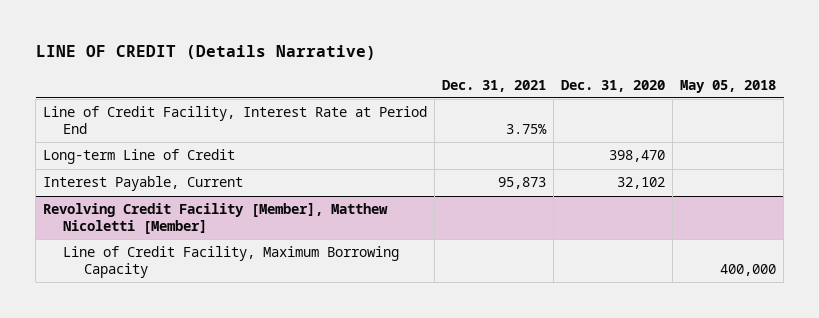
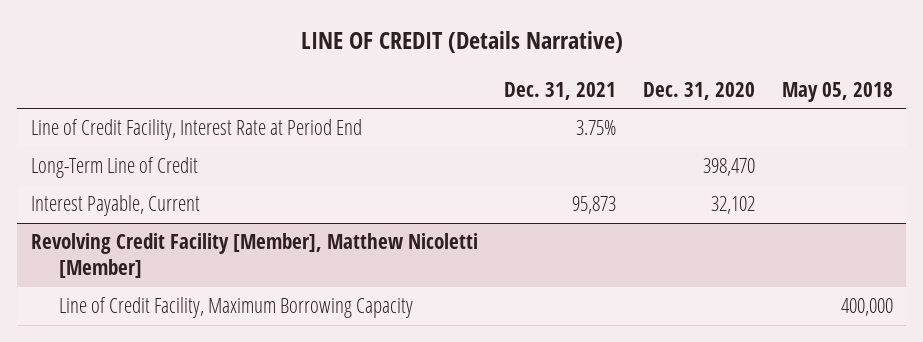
- Long-term Line of Credit | | 398,470 |
+ Long-Term Line of Credit | | 398,470 |

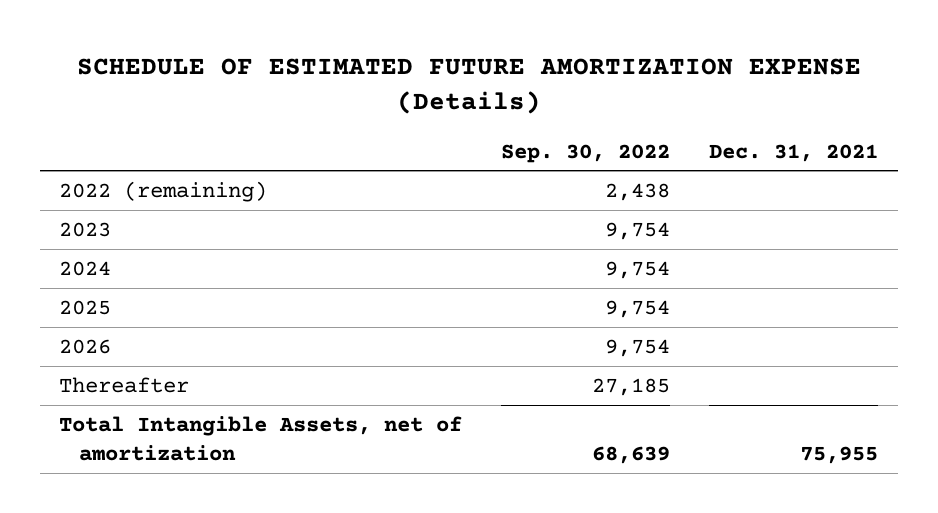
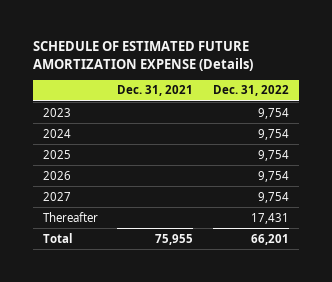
- | Sep. 30, 2022 | Dec. 31, 2021
+ | Dec. 31, 2021 | Dec. 31, 2022
- 2022 (remaining) | 2,438 |
+ 2027 | | 9,754
- Total Intangible Assets, net of amortization | 68,639 | 75,955
+ Total | 75,955 | 66,201

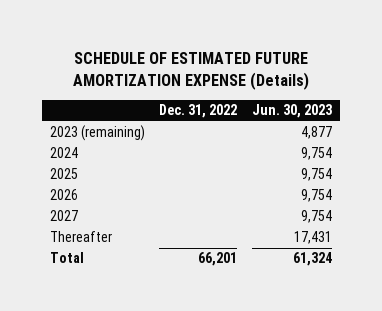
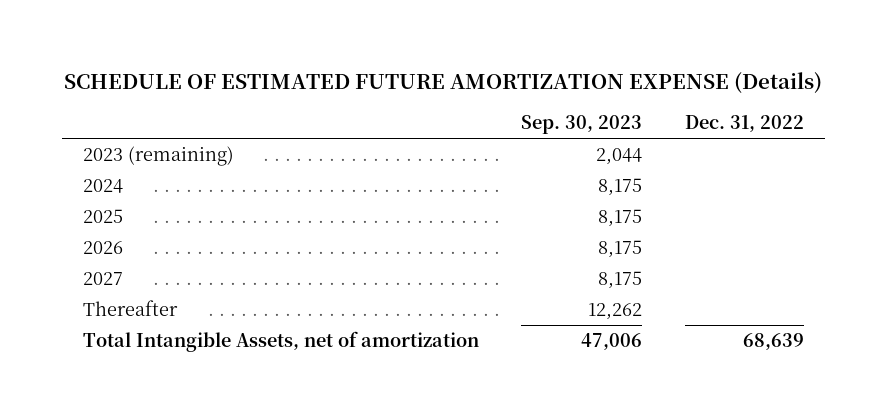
- | Dec. 31, 2022 | Jun. 30, 2023
+ | Sep. 30, 2023 | Dec. 31, 2022
- Total | 66,201 | 61,324
+ Total Intangible Assets, net of amortization | 47,006 | 68,639

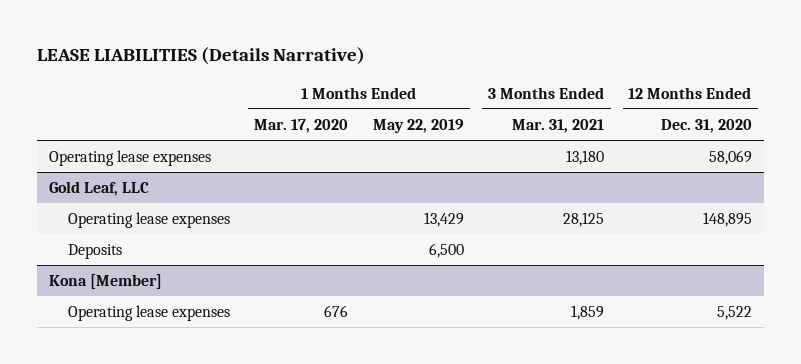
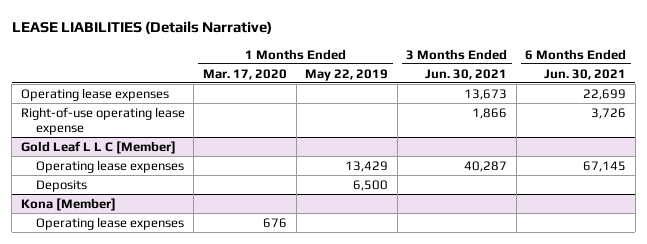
- | 1 Months Ended Mar. 17, 2020 | 1 Months Ended May 22, 2019 | 3 Months Ended Mar. 31, 2021 | 12 Months Ended Dec. 31, 2020
+ | 1 Months Ended Mar. 17, 2020 | 1 Months Ended May 22, 2019 | 3 Months Ended Jun. 30, 2021 | 6 Months Ended Jun. 30, 2021
- Gold Leaf, LLC
+ Right-of-use operating lease expense | | | 1,866 | 3,726
+ Gold Leaf L L C [Member]

